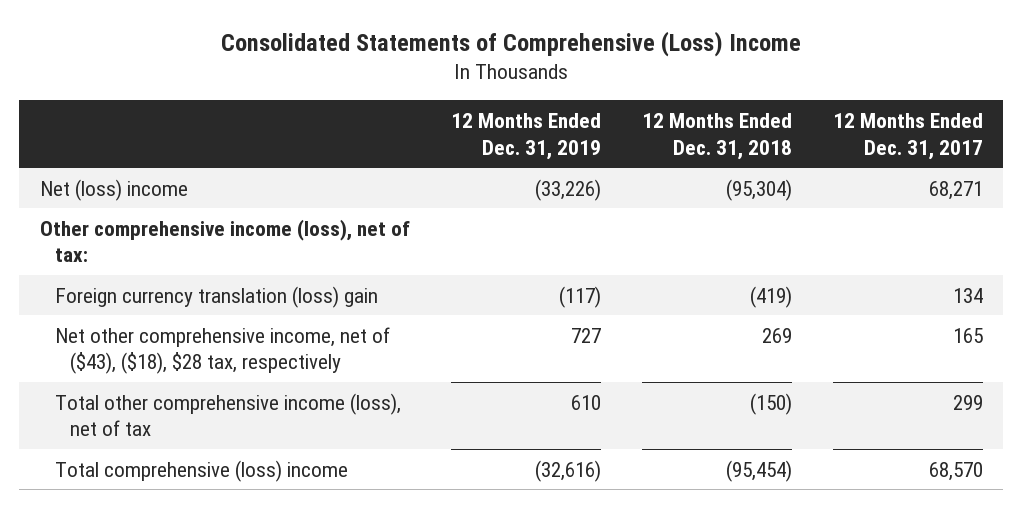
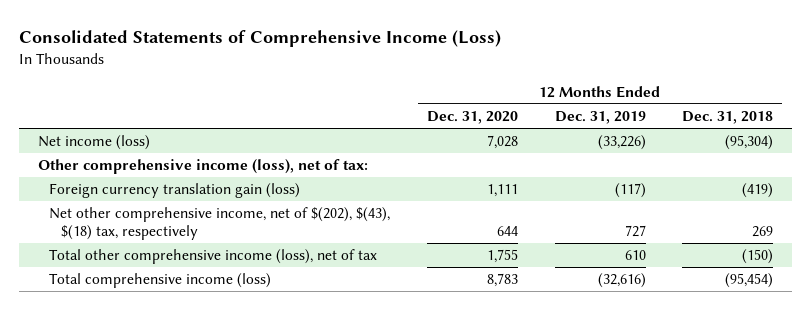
- Consolidated Statements of Comprehensive (Loss) Income
+ Consolidated Statements of Comprehensive Income (Loss)
- | 12 Months Ended Dec. 31, 2019 | 12 Months Ended Dec. 31, 2018 | 12 Months Ended Dec. 31, 2017
+ | 12 Months Ended Dec. 31, 2020 | 12 Months Ended Dec. 31, 2019 | 12 Months Ended Dec. 31, 2018
- Net (loss) income | (33,226) | (95,304) | 68,271
+ Net income (loss) | 7,028 | (33,226) | (95,304)
- Foreign currency translation (loss) gain | (117) | (419) | 134
- Net other comprehensive income, net of ($43), ($18), $28 tax, respectively | 727 | 269 | 165
+ Foreign currency translation gain (loss) | 1,111 | (117) | (419)
+ Net other comprehensive income, net of $(202), $(43), $(18) tax, respectively | 644 | 727 | 269
- Total comprehensive (loss) income | (32,616) | (95,454) | 68,570
+ Total comprehensive income (loss) | 8,783 | (32,616) | (95,454)

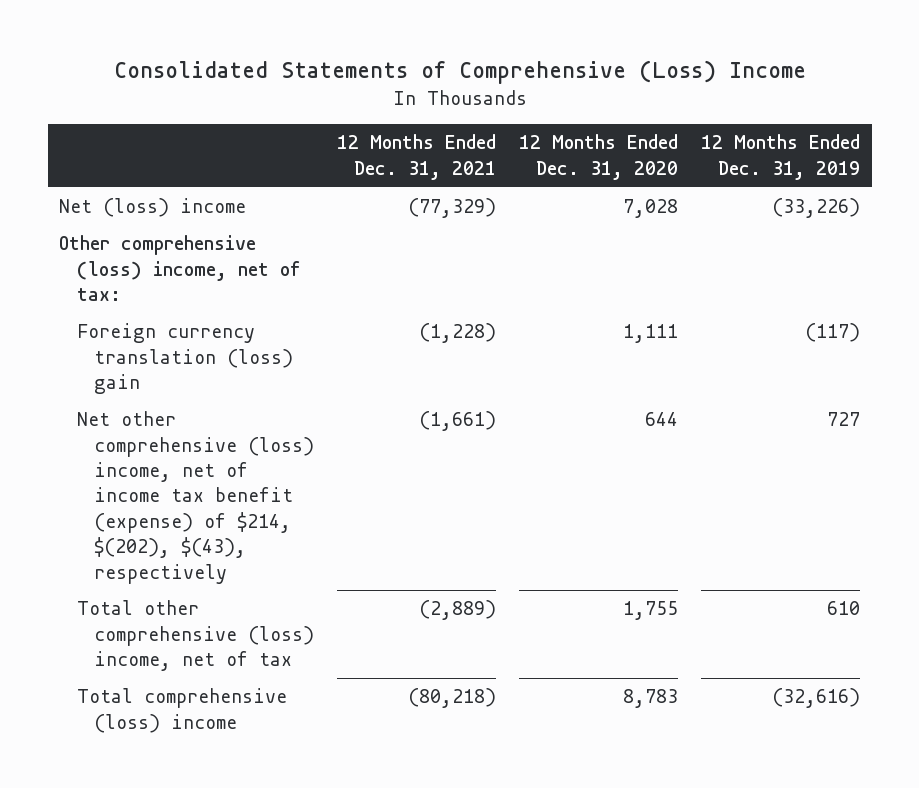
- Consolidated Statements of Comprehensive Income (Loss)
+ Consolidated Statements of Comprehensive (Loss) Income
- | 12 Months Ended Dec. 31, 2020 | 12 Months Ended Dec. 31, 2019 | 12 Months Ended Dec. 31, 2018
+ | 12 Months Ended Dec. 31, 2021 | 12 Months Ended Dec. 31, 2020 | 12 Months Ended Dec. 31, 2019
- Net income (loss) | 7,028 | (33,226) | (95,304)
- Other comprehensive income (loss), net of tax:
- Foreign currency translation gain (loss) | 1,111 | (117) | (419)
- Net other comprehensive income, net of $(202), $(43), $(18) tax, respectively | 644 | 727 | 269
- Total other comprehensive income (loss), net of tax | 1,755 | 610 | (150)
- Total comprehensive income (loss) | 8,783 | (32,616) | (95,454)
+ Net (loss) income | (77,329) | 7,028 | (33,226)
+ Other comprehensive (loss) income, net of tax:
+ Foreign currency translation (loss) gain | (1,228) | 1,111 | (117)
+ Net other comprehensive (loss) income, net of income tax benefit (expense) of $214, $(202), $(43), respectively | (1,661) | 644 | 727
+ Total other comprehensive (loss) income, net of tax | (2,889) | 1,755 | 610
+ Total comprehensive (loss) income | (80,218) | 8,783 | (32,616)

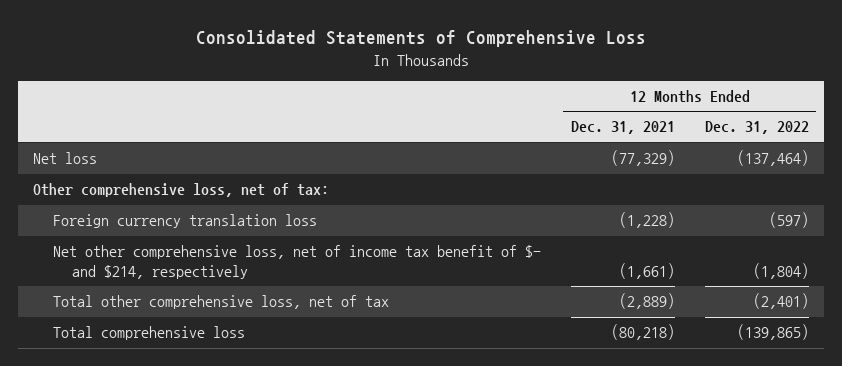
- Consolidated Statements of Comprehensive (Loss) Income
+ Consolidated Statements of Comprehensive Loss
- | 12 Months Ended Dec. 31, 2021 | 12 Months Ended Dec. 31, 2020 | 12 Months Ended Dec. 31, 2019
+ | 12 Months Ended Dec. 31, 2021 | 12 Months Ended Dec. 31, 2022
- Net (loss) income | (77,329) | 7,028 | (33,226)
- Other comprehensive (loss) income, net of tax:
- Foreign currency translation (loss) gain | (1,228) | 1,111 | (117)
- Net other comprehensive (loss) income, net of income tax benefit (expense) of $214, $(202), $(43), respectively | (1,661) | 644 | 727
- Total other comprehensive (loss) income, net of tax | (2,889) | 1,755 | 610
- Total comprehensive (loss) income | (80,218) | 8,783 | (32,616)
+ Net loss | (77,329) | (137,464)
+ Other comprehensive loss, net of tax:
+ Foreign currency translation loss | (1,228) | (597)
+ Net other comprehensive loss, net of income tax benefit of $- and $214, respectively | (1,661) | (1,804)
+ Total other comprehensive loss, net of tax | (2,889) | (2,401)
+ Total comprehensive loss | (80,218) | (139,865)

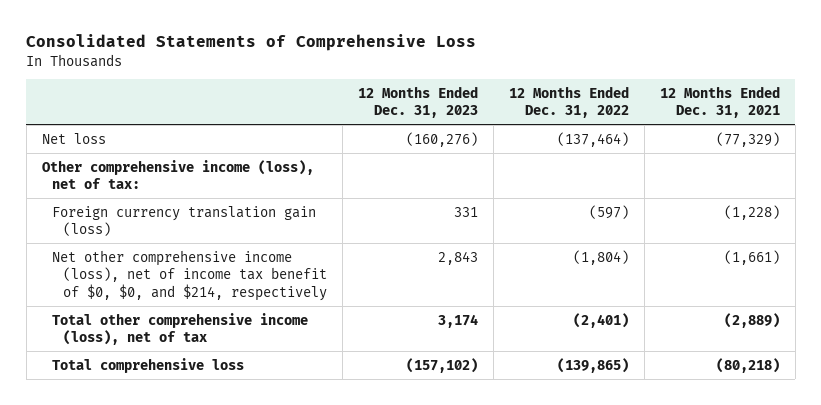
- | 12 Months Ended Dec. 31, 2021 | 12 Months Ended Dec. 31, 2022
+ | 12 Months Ended Dec. 31, 2023 | 12 Months Ended Dec. 31, 2022 | 12 Months Ended Dec. 31, 2021
- Other comprehensive loss, net of tax:
- Foreign currency translation loss | (1,228) | (597)
- Net other comprehensive loss, net of income tax benefit of $- and $214, respectively | (1,661) | (1,804)
- Total other comprehensive loss, net of tax | (2,889) | (2,401)
+ Other comprehensive income (loss), net of tax:
+ Foreign currency translation gain (loss) | 331 | (597) | (1,228)
+ Net other comprehensive income (loss), net of income tax benefit of $0, $0, and $214, respectively | 2,843 | (1,804) | (1,661)
+ Total other comprehensive income (loss), net of tax | 3,174 | (2,401) | (2,889)

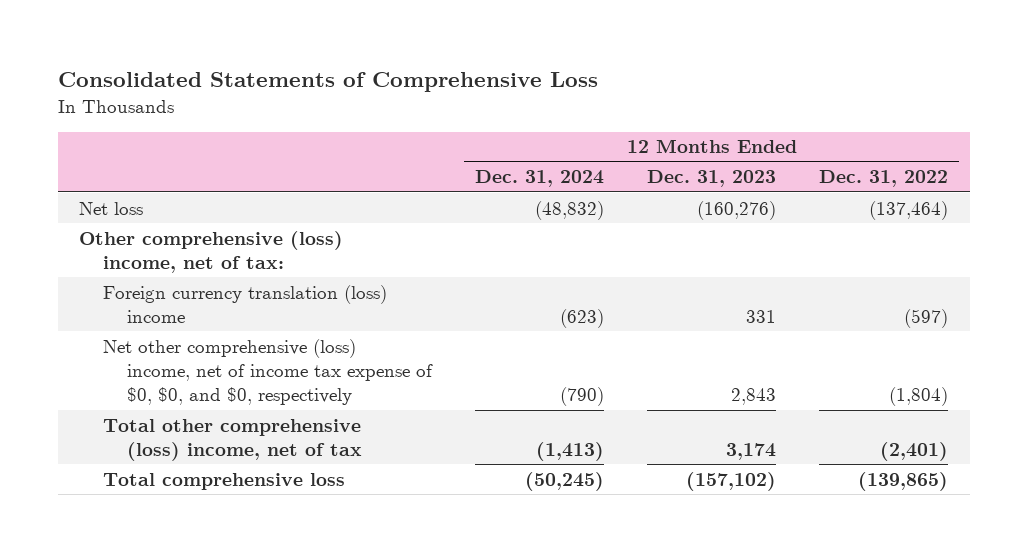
- | 12 Months Ended Dec. 31, 2023 | 12 Months Ended Dec. 31, 2022 | 12 Months Ended Dec. 31, 2021
+ | 12 Months Ended Dec. 31, 2024 | 12 Months Ended Dec. 31, 2023 | 12 Months Ended Dec. 31, 2022
- Other comprehensive income (loss), net of tax:
- Foreign currency translation gain (loss) | 331 | (597) | (1,228)
- Net other comprehensive income (loss), net of income tax benefit of $0, $0, and $214, respectively | 2,843 | (1,804) | (1,661)
- Total other comprehensive income (loss), net of tax | 3,174 | (2,401) | (2,889)
+ Other comprehensive (loss) income, net of tax:
+ Foreign currency translation (loss) income | (623) | 331 | (597)
+ Net other comprehensive (loss) income, net of income tax expense of $0, $0, and $0, respectively | (790) | 2,843 | (1,804)
+ Total other comprehensive (loss) income, net of tax | (1,413) | 3,174 | (2,401)

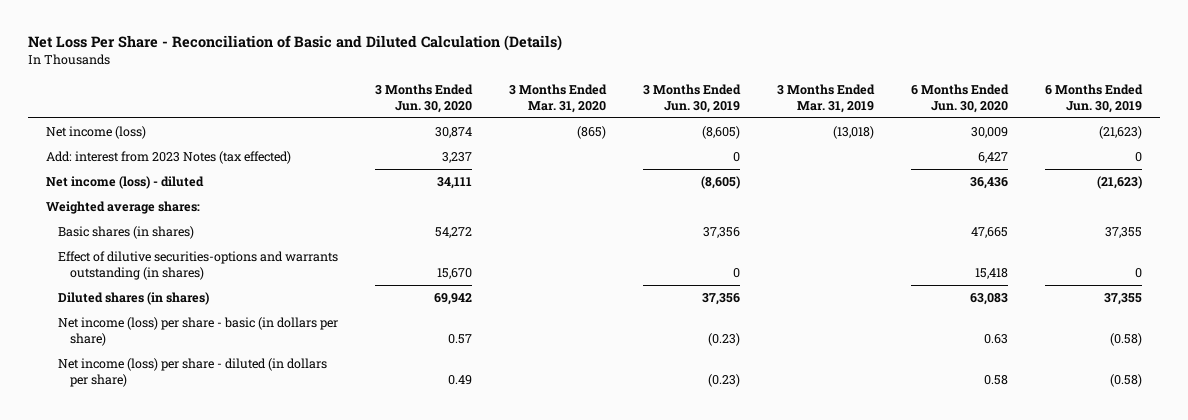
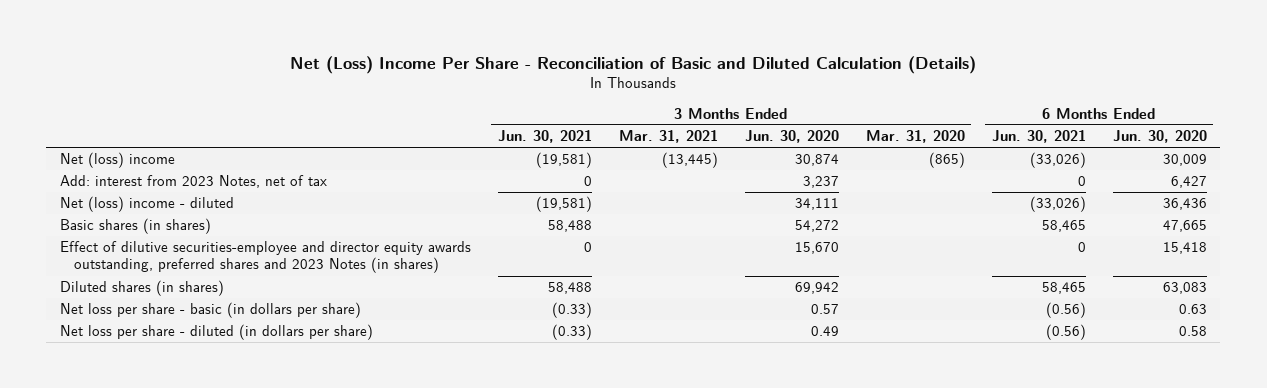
- Net Loss Per Share - Reconciliation of Basic and Diluted Calculation (Details)
+ Net (Loss) Income Per Share - Reconciliation of Basic and Diluted Calculation (Details)
- | 3 Months Ended Jun. 30, 2020 | 3 Months Ended Mar. 31, 2020 | 3 Months Ended Jun. 30, 2019 | 3 Months Ended Mar. 31, 2019 | 6 Months Ended Jun. 30, 2020 | 6 Months Ended Jun. 30, 2019
+ | 3 Months Ended Jun. 30, 2021 | 3 Months Ended Mar. 31, 2021 | 3 Months Ended Jun. 30, 2020 | 3 Months Ended Mar. 31, 2020 | 6 Months Ended Jun. 30, 2021 | 6 Months Ended Jun. 30, 2020
- Net income (loss) | 30,874 | (865) | (8,605) | (13,018) | 30,009 | (21,623)
- Add: interest from 2023 Notes (tax effected) | 3,237 | | 0 | | 6,427 | 0
- Net income (loss) - diluted | 34,111 | | (8,605) | | 36,436 | (21,623)
- Weighted average shares:
+ Net (loss) income | (19,581) | (13,445) | 30,874 | (865) | (33,026) | 30,009
+ Add: interest from 2023 Notes, net of tax | 0 | | 3,237 | | 0 | 6,427
+ Net (loss) income - diluted | (19,581) | | 34,111 | | (33,026) | 36,436
- Effect of dilutive securities-options and warrants outstanding (in shares) | 15,670 | | 0 | | 15,418 | 0
+ Effect of dilutive securities-employee and director equity awards outstanding, preferred shares and 2023 Notes (in shares) | 0 | | 15,670 | | 0 | 15,418
- Net income (loss) per share - basic (in dollars per share) | 0.57 | | (0.23) | | 0.63 | (0.58)
- Net income (loss) per share - diluted (in dollars per share) | 0.49 | | (0.23) | | 0.58 | (0.58)
+ Net loss per share - basic (in dollars per share) | (0.33) | | 0.57 | | (0.56) | 0.63
+ Net loss per share - diluted (in dollars per share) | (0.33) | | 0.49 | | (0.56) | 0.58

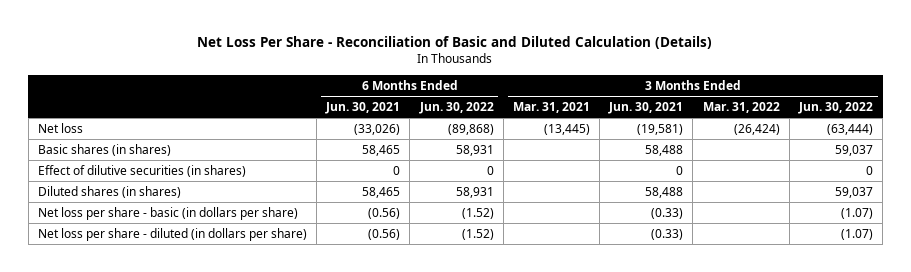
- Net (Loss) Income Per Share - Reconciliation of Basic and Diluted Calculation (Details)
+ Net Loss Per Share - Reconciliation of Basic and Diluted Calculation (Details)
- | 3 Months Ended Jun. 30, 2021 | 3 Months Ended Mar. 31, 2021 | 3 Months Ended Jun. 30, 2020 | 3 Months Ended Mar. 31, 2020 | 6 Months Ended Jun. 30, 2021 | 6 Months Ended Jun. 30, 2020
+ | 6 Months Ended Jun. 30, 2021 | 6 Months Ended Jun. 30, 2022 | 3 Months Ended Mar. 31, 2021 | 3 Months Ended Jun. 30, 2021 | 3 Months Ended Mar. 31, 2022 | 3 Months Ended Jun. 30, 2022
- Net (loss) income | (19,581) | (13,445) | 30,874 | (865) | (33,026) | 30,009
- Add: interest from 2023 Notes, net of tax | 0 | | 3,237 | | 0 | 6,427
- Net (loss) income - diluted | (19,581) | | 34,111 | | (33,026) | 36,436
+ Net loss | (33,026) | (89,868) | (13,445) | (19,581) | (26,424) | (63,444)
- Effect of dilutive securities-employee and director equity awards outstanding, preferred shares and 2023 Notes (in shares) | 0 | | 15,670 | | 0 | 15,418
+ Effect of dilutive securities (in shares) | 0 | 0 | | 0 | | 0

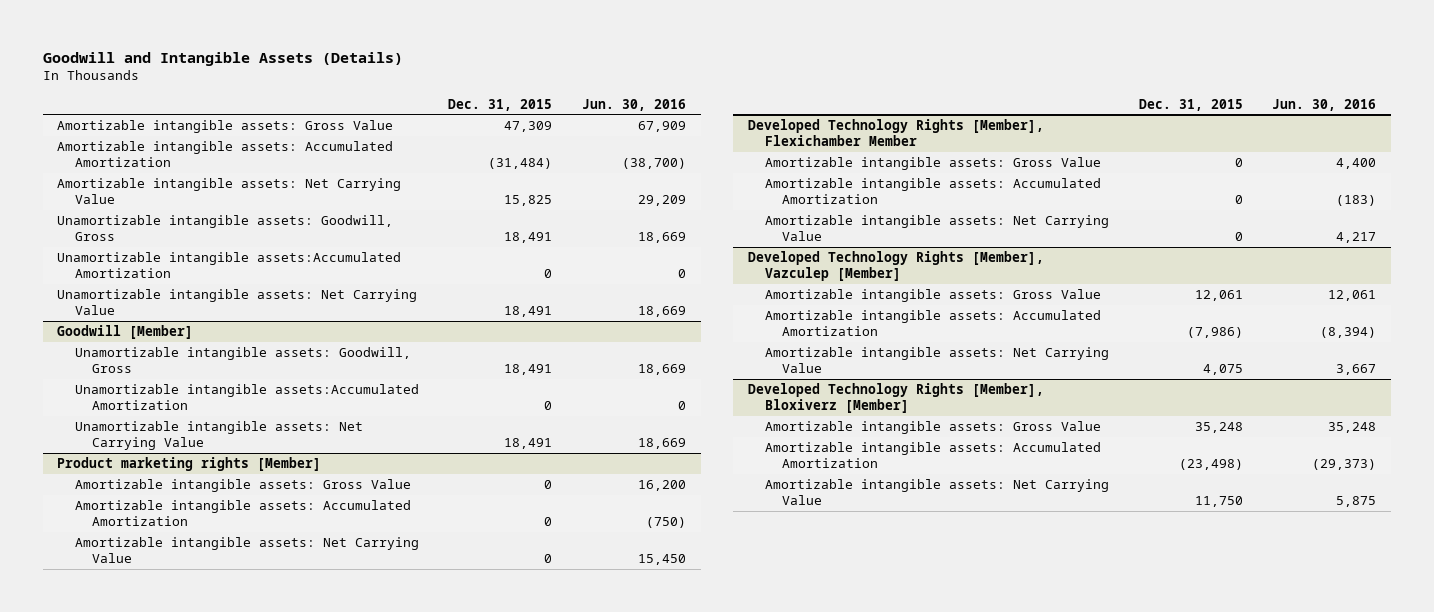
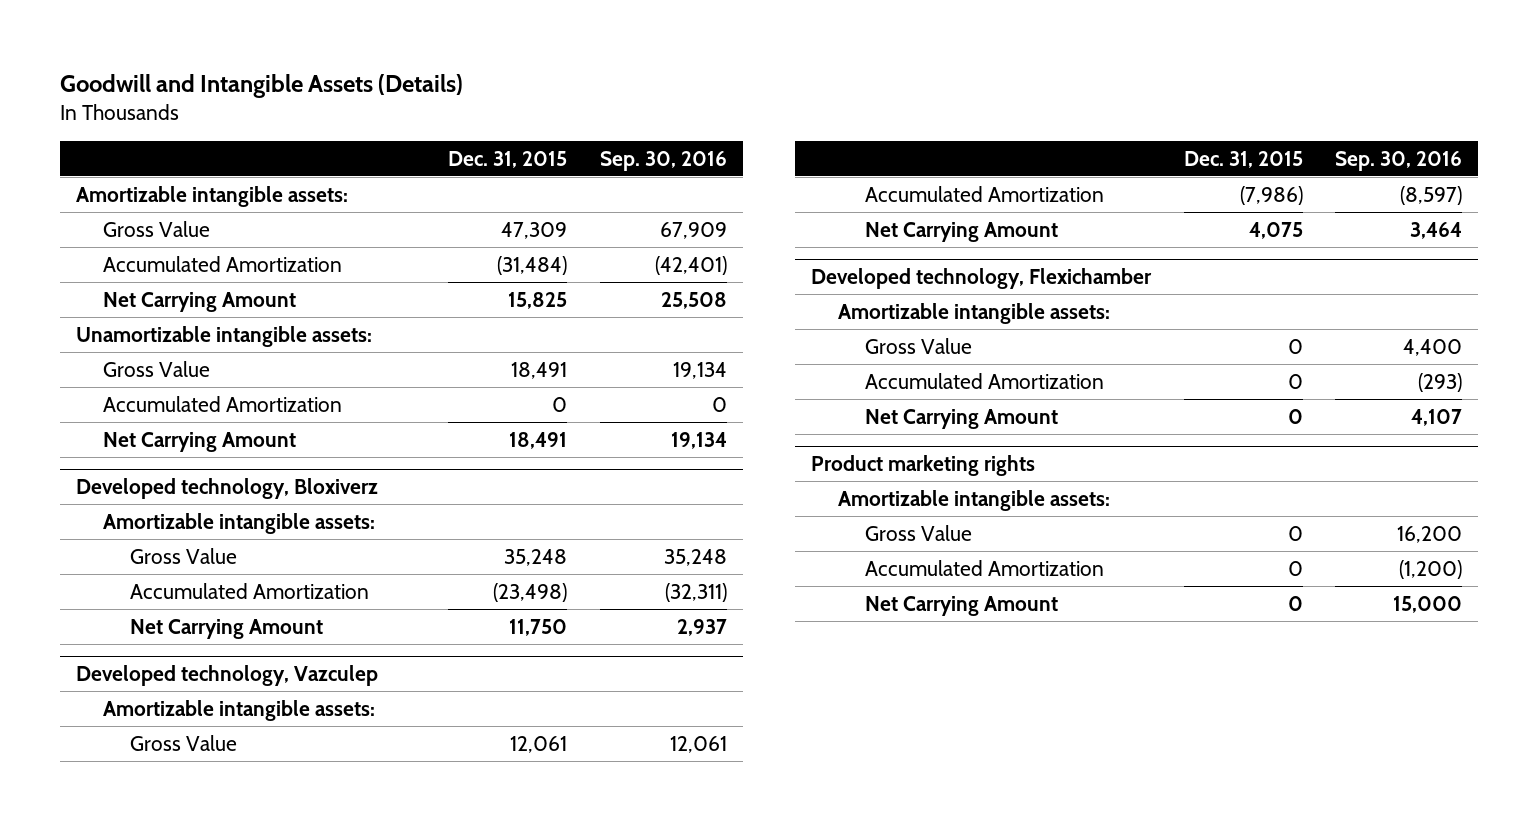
- | Dec. 31, 2015 | Jun. 30, 2016
+ | Dec. 31, 2015 | Sep. 30, 2016
- Amortizable intangible assets: Gross Value | 47,309 | 67,909
- Amortizable intangible assets: Accumulated Amortization | (31,484) | (38,700)
- Amortizable intangible assets: Net Carrying Value | 15,825 | 29,209
- Unamortizable intangible assets: Goodwill, Gross | 18,491 | 18,669
- Unamortizable intangible assets:Accumulated Amortization | 0 | 0
- Unamortizable intangible assets: Net Carrying Value | 18,491 | 18,669
- Goodwill [Member]
- Unamortizable intangible assets: Goodwill, Gross | 18,491 | 18,669
- Unamortizable intangible assets:Accumulated Amortization | 0 | 0
- Unamortizable intangible assets: Net Carrying Value | 18,491 | 18,669
- Product marketing rights [Member]
- Amortizable intangible assets: Gross Value | 0 | 16,200
- Amortizable intangible assets: Accumulated Amortization | 0 | (750)
- Amortizable intangible assets: Net Carrying Value | 0 | 15,450
- Developed Technology Rights [Member], Flexichamber Member
- Amortizable intangible assets: Gross Value | 0 | 4,400
- Amortizable intangible assets: Accumulated Amortization | 0 | (183)
- Amortizable intangible assets: Net Carrying Value | 0 | 4,217
- Developed Technology Rights [Member], Vazculep [Member]
- Amortizable intangible assets: Gross Value | 12,061 | 12,061
- Amortizable intangible assets: Accumulated Amortization | (7,986) | (8,394)
- Amortizable intangible assets: Net Carrying Value | 4,075 | 3,667
- Developed Technology Rights [Member], Bloxiverz [Member]
- Amortizable intangible assets: Gross Value | 35,248 | 35,248
- Amortizable intangible assets: Accumulated Amortization | (23,498) | (29,373)
- Amortizable intangible assets: Net Carrying Value | 11,750 | 5,875
+ Amortizable intangible assets:
+ Gross Value | 47,309 | 67,909
+ Accumulated Amortization | (31,484) | (42,401)
+ Net Carrying Amount | 15,825 | 25,508
+ Unamortizable intangible assets:
+ Gross Value | 18,491 | 19,134
+ Accumulated Amortization | 0 | 0
+ Net Carrying Amount | 18,491 | 19,134
+ Developed technology, Bloxiverz
+ Amortizable intangible assets:
+ Gross Value | 35,248 | 35,248
+ Accumulated Amortization | (23,498) | (32,311)
+ Net Carrying Amount | 11,750 | 2,937
+ Developed technology, Vazculep
+ Amortizable intangible assets:
+ Gross Value | 12,061 | 12,061
+ Accumulated Amortization | (7,986) | (8,597)
+ Net Carrying Amount | 4,075 | 3,464
+ Developed technology, Flexichamber
+ Amortizable intangible assets:
+ Gross Value | 0 | 4,400
+ Accumulated Amortization | 0 | (293)
+ Net Carrying Amount | 0 | 4,107
+ Product marketing rights
+ Amortizable intangible assets:
+ Gross Value | 0 | 16,200
+ Accumulated Amortization | 0 | (1,200)
+ Net Carrying Amount | 0 | 15,000

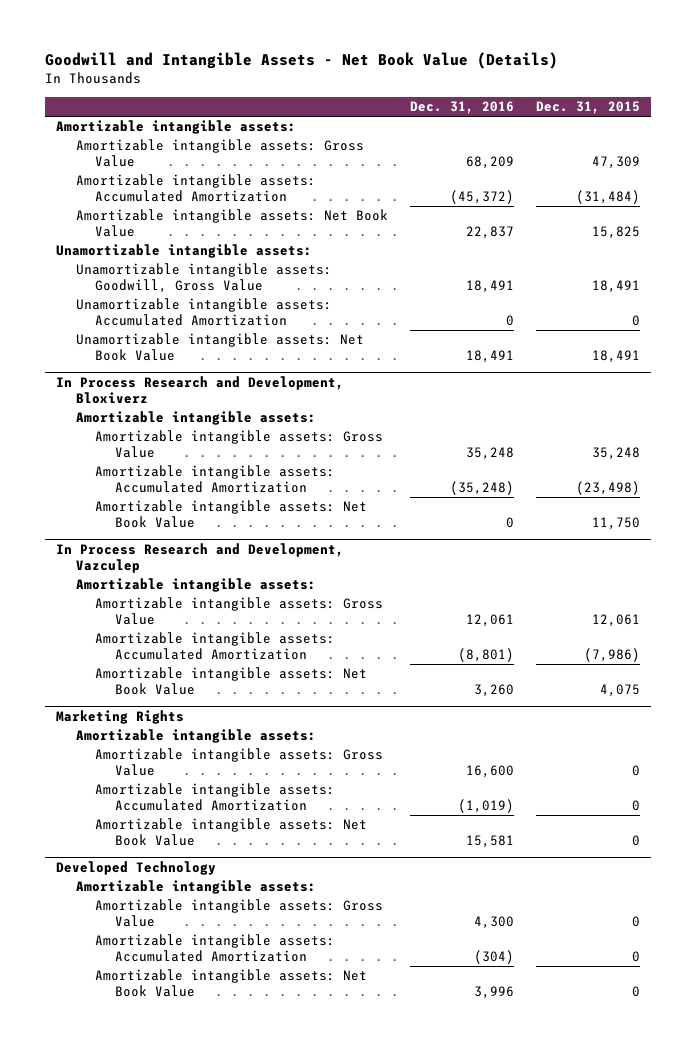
- Goodwill and Intangible Assets (Details)
+ Goodwill and Intangible Assets - Net Book Value (Details)
- | Dec. 31, 2015 | Sep. 30, 2016
+ | Dec. 31, 2016 | Dec. 31, 2015
- Gross Value | 47,309 | 67,909
- Accumulated Amortization | (31,484) | (42,401)
- Net Carrying Amount | 15,825 | 25,508
+ Amortizable intangible assets: Gross Value | 68,209 | 47,309
+ Amortizable intangible assets: Accumulated Amortization | (45,372) | (31,484)
+ Amortizable intangible assets: Net Book Value | 22,837 | 15,825
- Gross Value | 18,491 | 19,134
- Accumulated Amortization | 0 | 0
- Net Carrying Amount | 18,491 | 19,134
- Developed technology, Bloxiverz
+ Unamortizable intangible assets: Goodwill, Gross Value | 18,491 | 18,491
+ Unamortizable intangible assets: Accumulated Amortization | 0 | 0
+ Unamortizable intangible assets: Net Book Value | 18,491 | 18,491
+ In Process Research and Development, Bloxiverz
- Gross Value | 35,248 | 35,248
- Accumulated Amortization | (23,498) | (32,311)
- Net Carrying Amount | 11,750 | 2,937
- Developed technology, Vazculep
+ Amortizable intangible assets: Gross Value | 35,248 | 35,248
+ Amortizable intangible assets: Accumulated Amortization | (35,248) | (23,498)
+ Amortizable intangible assets: Net Book Value | 0 | 11,750
+ In Process Research and Development, Vazculep
- Gross Value | 12,061 | 12,061
- Accumulated Amortization | (7,986) | (8,597)
- Net Carrying Amount | 4,075 | 3,464
- Developed technology, Flexichamber
+ Amortizable intangible assets: Gross Value | 12,061 | 12,061
+ Amortizable intangible assets: Accumulated Amortization | (8,801) | (7,986)
+ Amortizable intangible assets: Net Book Value | 3,260 | 4,075
+ Marketing Rights
- Gross Value | 0 | 4,400
- Accumulated Amortization | 0 | (293)
- Net Carrying Amount | 0 | 4,107
- Product marketing rights
+ Amortizable intangible assets: Gross Value | 16,600 | 0
+ Amortizable intangible assets: Accumulated Amortization | (1,019) | 0
+ Amortizable intangible assets: Net Book Value | 15,581 | 0
+ Developed Technology
- Gross Value | 0 | 16,200
- Accumulated Amortization | 0 | (1,200)
- Net Carrying Amount | 0 | 15,000
+ Amortizable intangible assets: Gross Value | 4,300 | 0
+ Amortizable intangible assets: Accumulated Amortization | (304) | 0
+ Amortizable intangible assets: Net Book Value | 3,996 | 0

